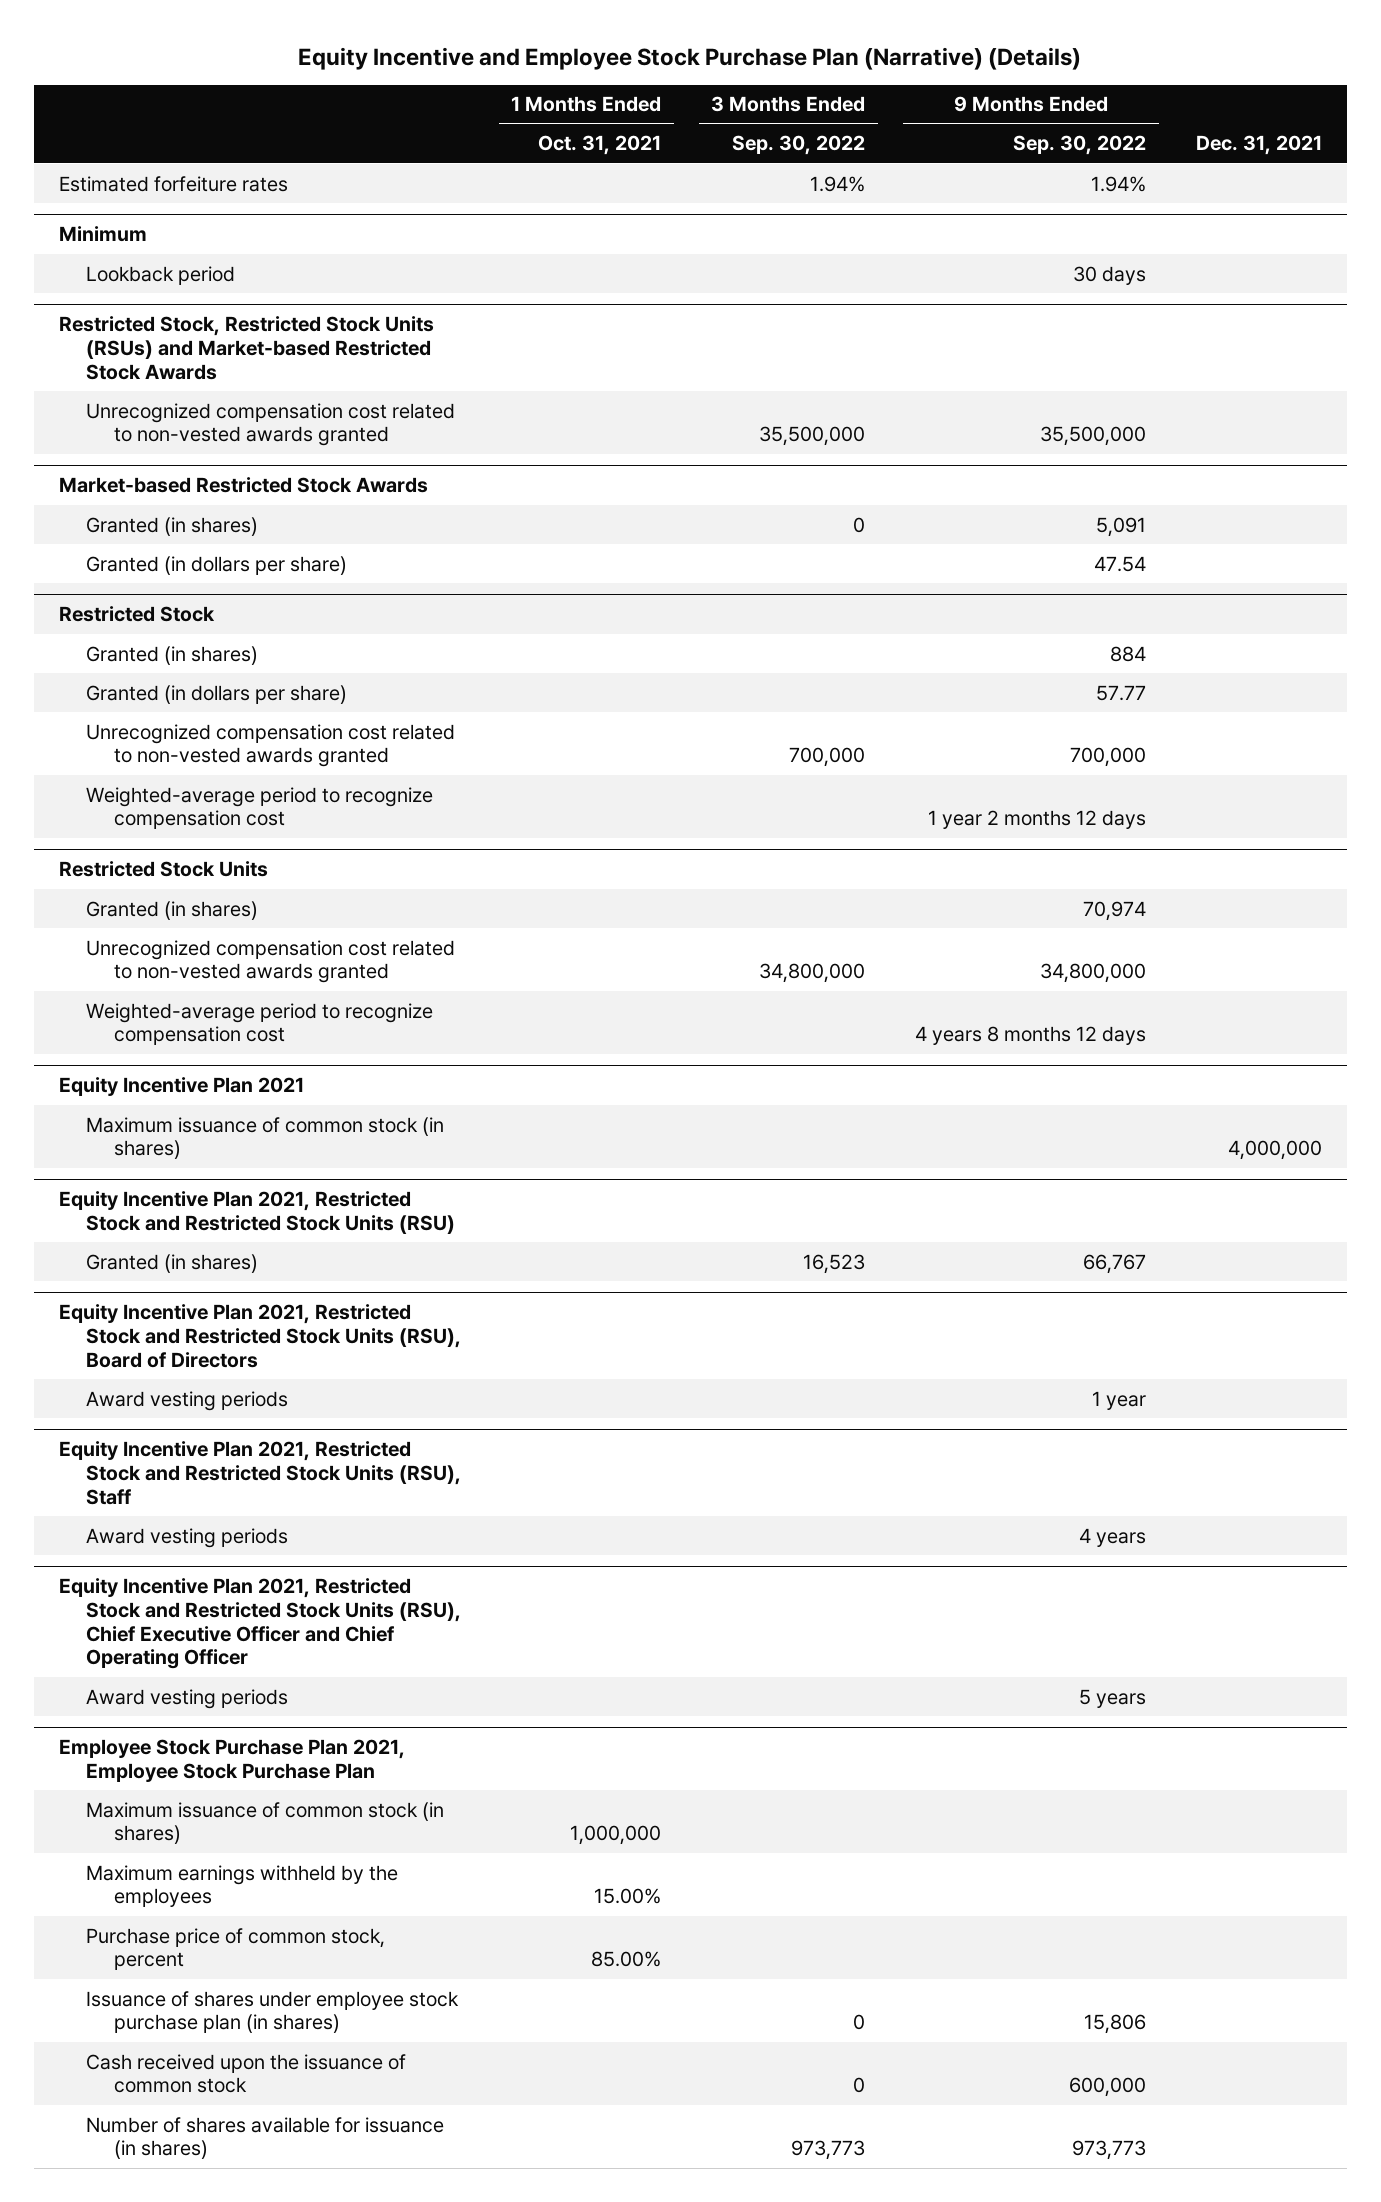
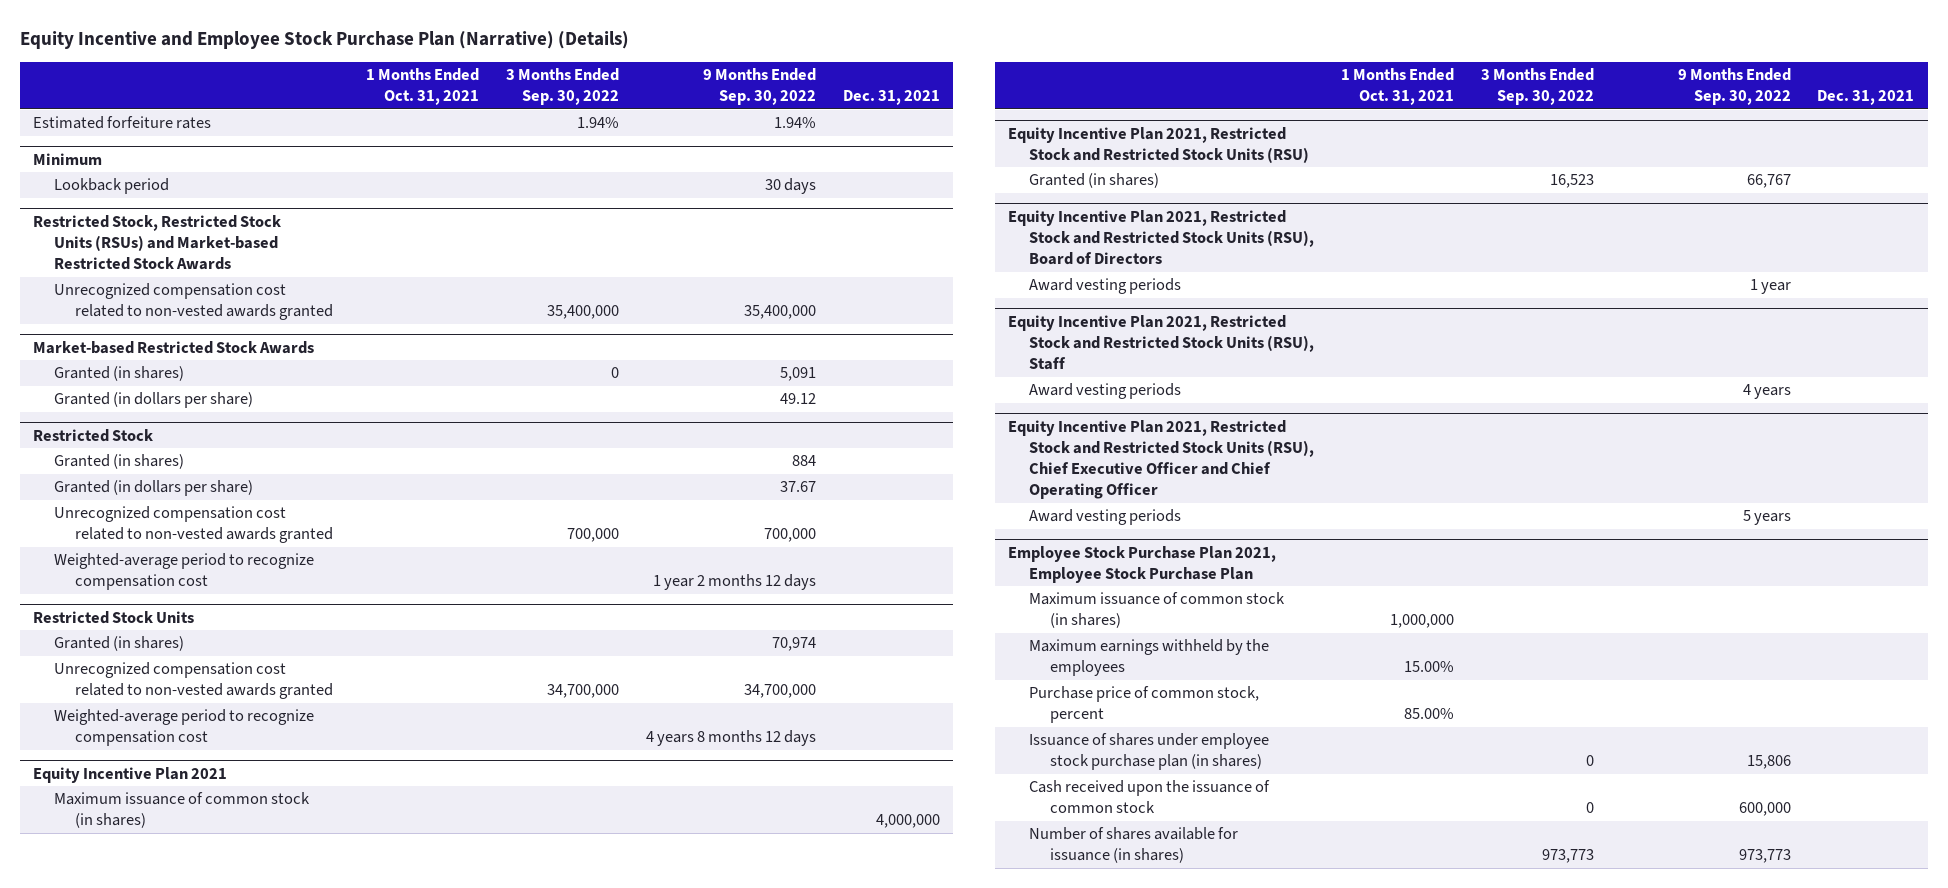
@ Restricted Stock, Restricted Stock Units (RSUs) and Market-based Restricted Stock Awards
- Unrecognized compensation cost related to non-vested awards granted | | 35,500,000 | 35,500,000 |
+ Unrecognized compensation cost related to non-vested awards granted | | 35,400,000 | 35,400,000 |
@ Market-based Restricted Stock Awards
- Granted (in dollars per share) | | | 47.54 |
+ Granted (in dollars per share) | | | 49.12 |
@ Restricted Stock
- Granted (in dollars per share) | | | 57.77 |
+ Granted (in dollars per share) | | | 37.67 |
@ Restricted Stock Units
- Unrecognized compensation cost related to non-vested awards granted | | 34,800,000 | 34,800,000 |
+ Unrecognized compensation cost related to non-vested awards granted | | 34,700,000 | 34,700,000 |

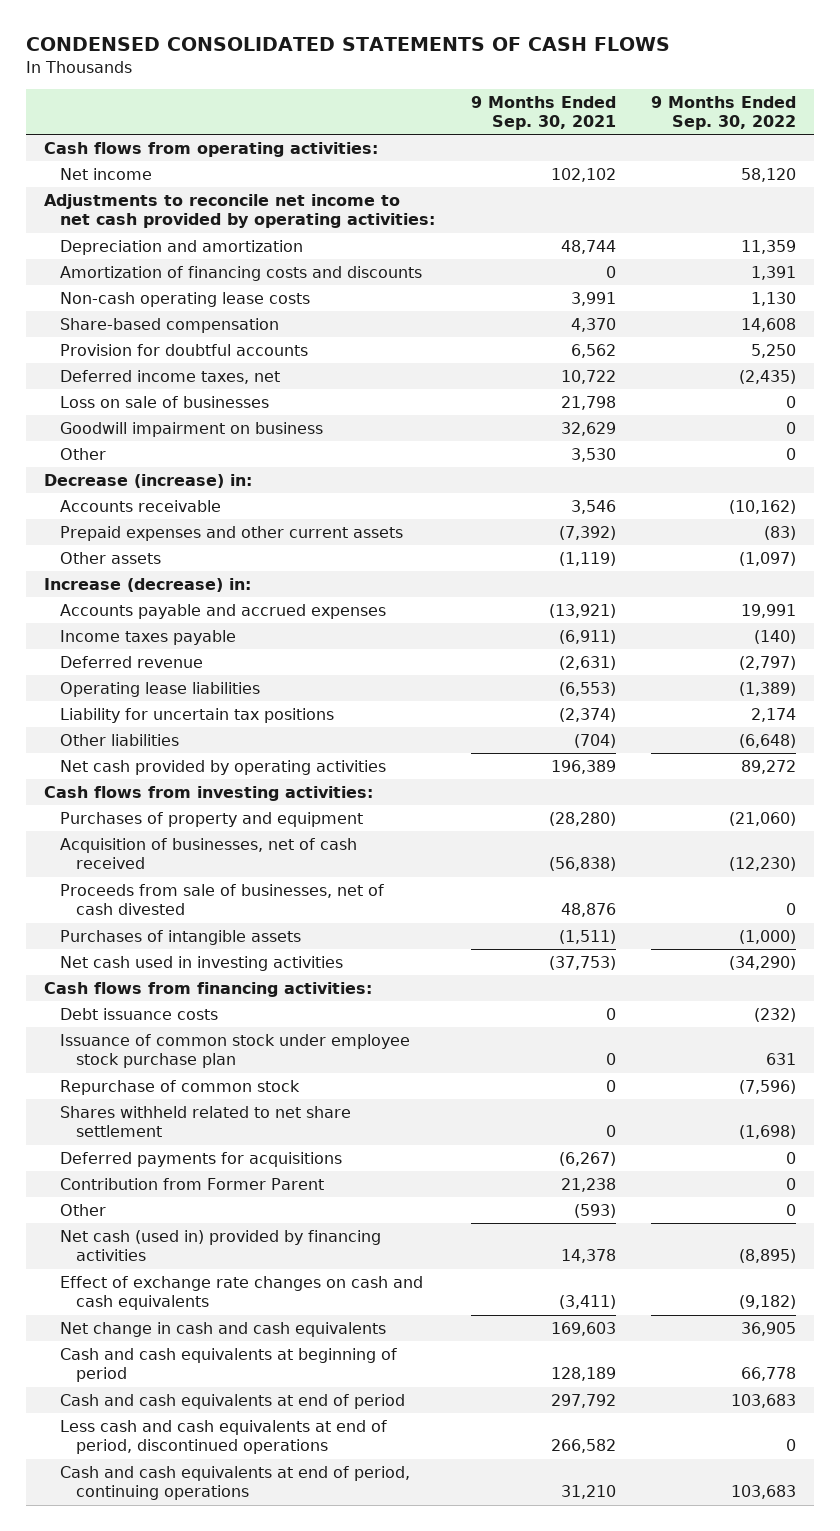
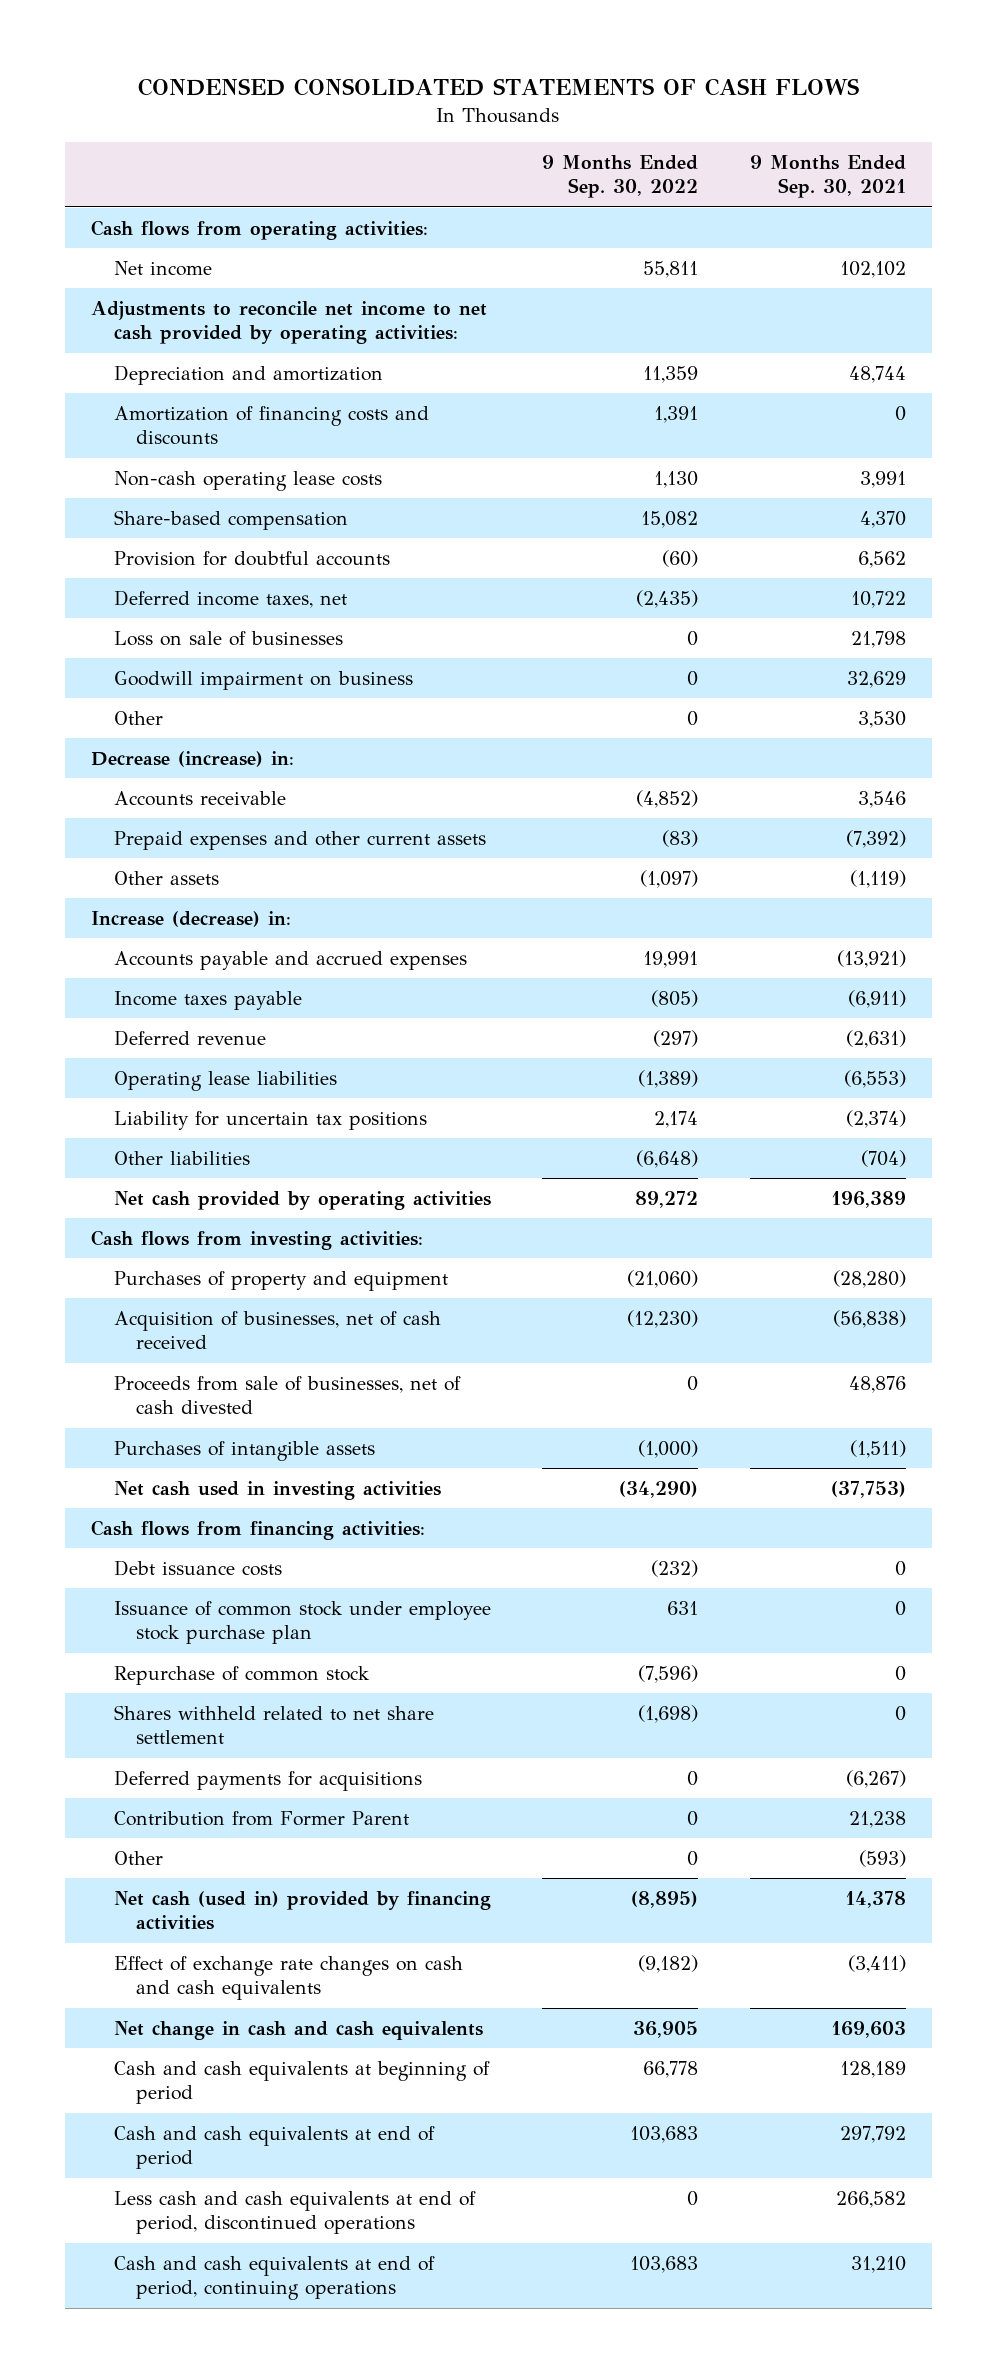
- | 9 Months Ended Sep. 30, 2021 | 9 Months Ended Sep. 30, 2022
+ | 9 Months Ended Sep. 30, 2022 | 9 Months Ended Sep. 30, 2021
- Net income | 102,102 | 58,120
+ Net income | 55,811 | 102,102
- Share-based compensation | 4,370 | 14,608
- Provision for doubtful accounts | 6,562 | 5,250
+ Share-based compensation | 15,082 | 4,370
+ Provision for doubtful accounts | (60) | 6,562
- Accounts receivable | 3,546 | (10,162)
+ Accounts receivable | (4,852) | 3,546
- Income taxes payable | (6,911) | (140)
- Deferred revenue | (2,631) | (2,797)
+ Income taxes payable | (805) | (6,911)
+ Deferred revenue | (297) | (2,631)

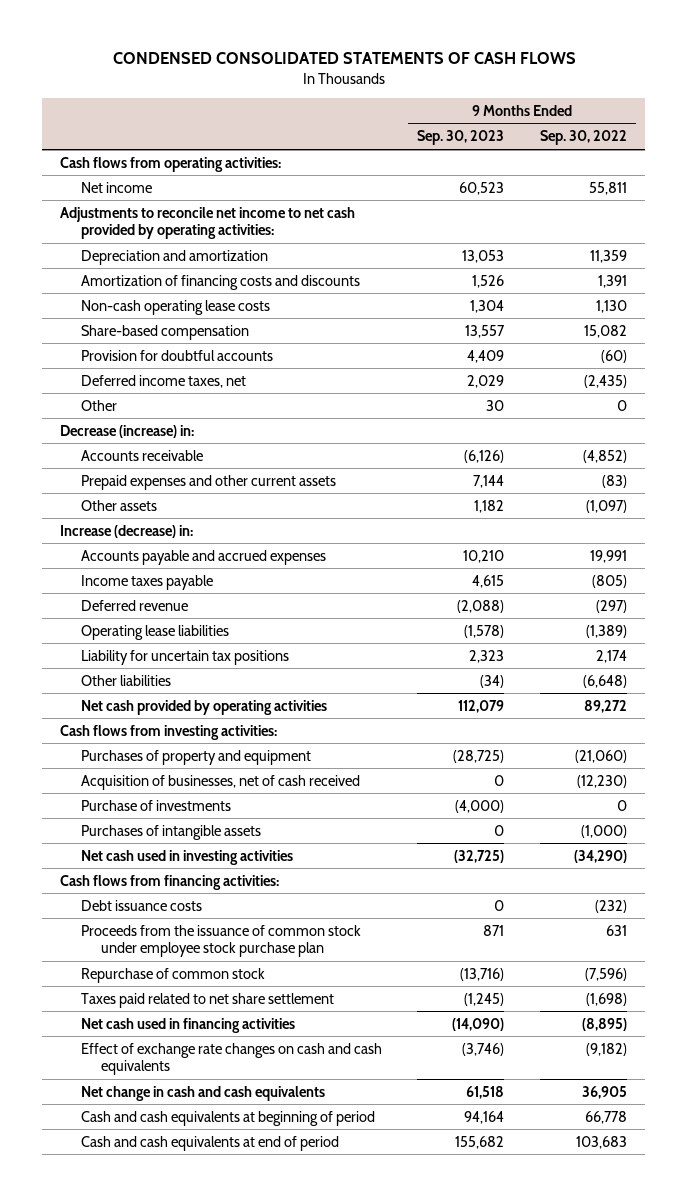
- | 9 Months Ended Sep. 30, 2022 | 9 Months Ended Sep. 30, 2021
+ | 9 Months Ended Sep. 30, 2023 | 9 Months Ended Sep. 30, 2022
- Loss on sale of businesses | 0 | 21,798
- Goodwill impairment on business | 0 | 32,629
- Proceeds from sale of businesses, net of cash divested | 0 | 48,876
+ Purchase of investments | (4,000) | 0
- Issuance of common stock under employee stock purchase plan | 631 | 0
+ Proceeds from the issuance of common stock under employee stock purchase plan | 871 | 631
- Shares withheld related to net share settlement | (1,698) | 0
- Deferred payments for acquisitions | 0 | (6,267)
- Contribution from Former Parent | 0 | 21,238
- Other | 0 | (593)
- Net cash (used in) provided by financing activities | (8,895) | 14,378
+ Taxes paid related to net share settlement | (1,245) | (1,698)
+ Net cash used in financing activities | (14,090) | (8,895)
- Less cash and cash equivalents at end of period, discontinued operations | 0 | 266,582
- Cash and cash equivalents at end of period, continuing operations | 103,683 | 31,210

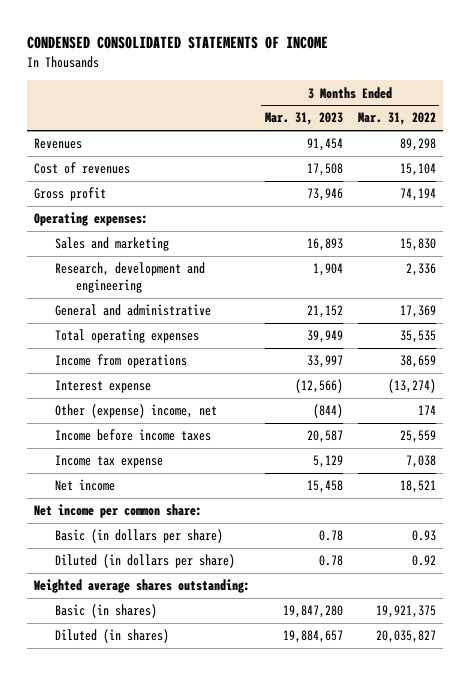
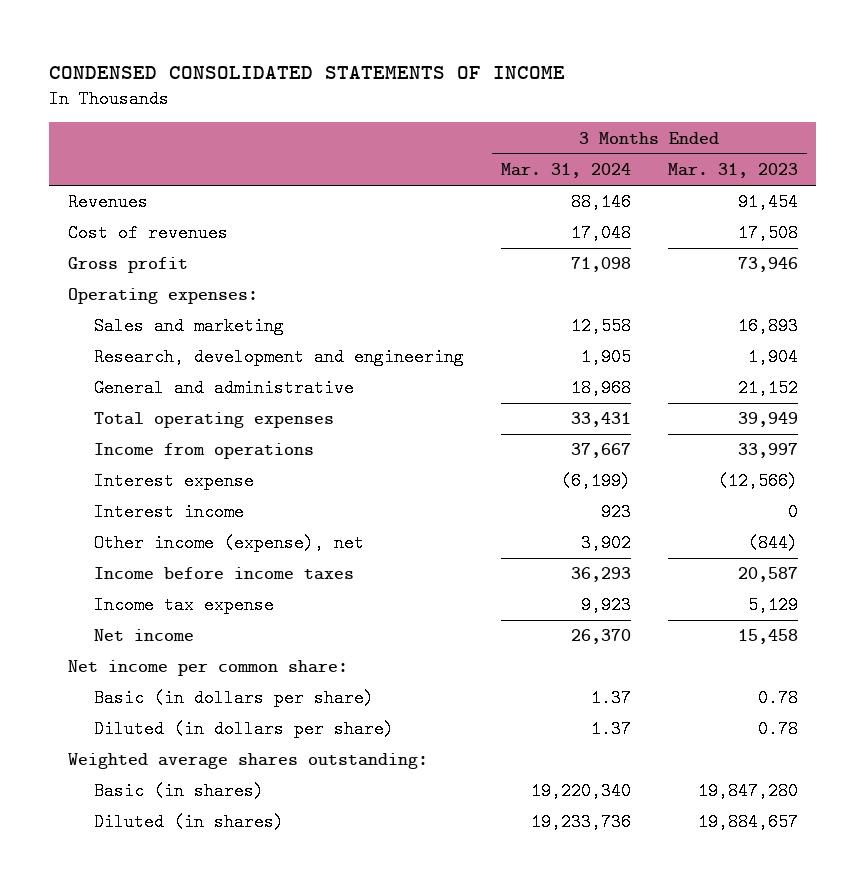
- | 3 Months Ended Mar. 31, 2023 | 3 Months Ended Mar. 31, 2022
+ | 3 Months Ended Mar. 31, 2024 | 3 Months Ended Mar. 31, 2023
- Other (expense) income, net | (844) | 174
+ Interest income | 923 | 0
+ Other income (expense), net | 3,902 | (844)

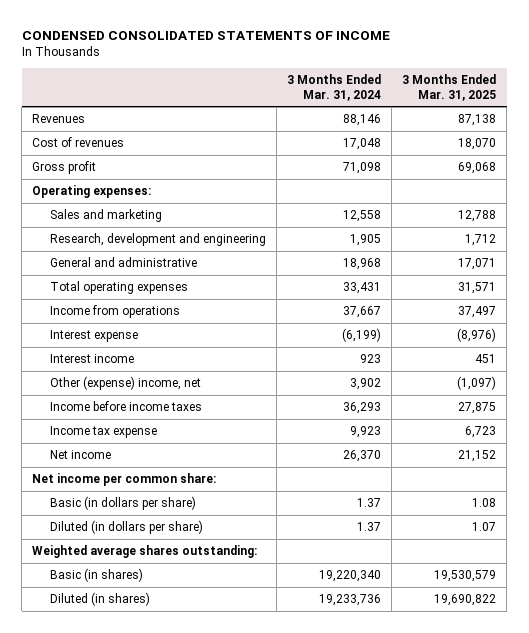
- | 3 Months Ended Mar. 31, 2024 | 3 Months Ended Mar. 31, 2023
+ | 3 Months Ended Mar. 31, 2024 | 3 Months Ended Mar. 31, 2025
- Other income (expense), net | 3,902 | (844)
+ Other (expense) income, net | 3,902 | (1,097)

